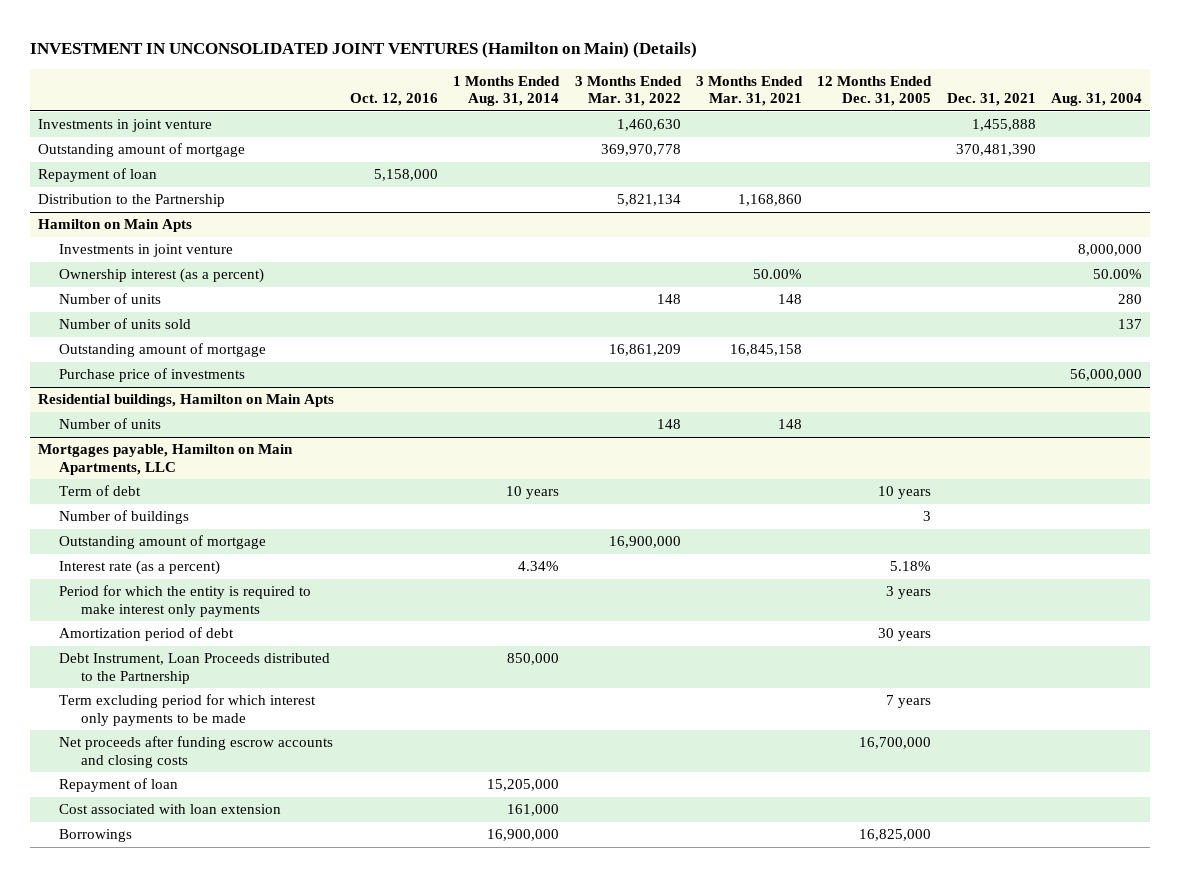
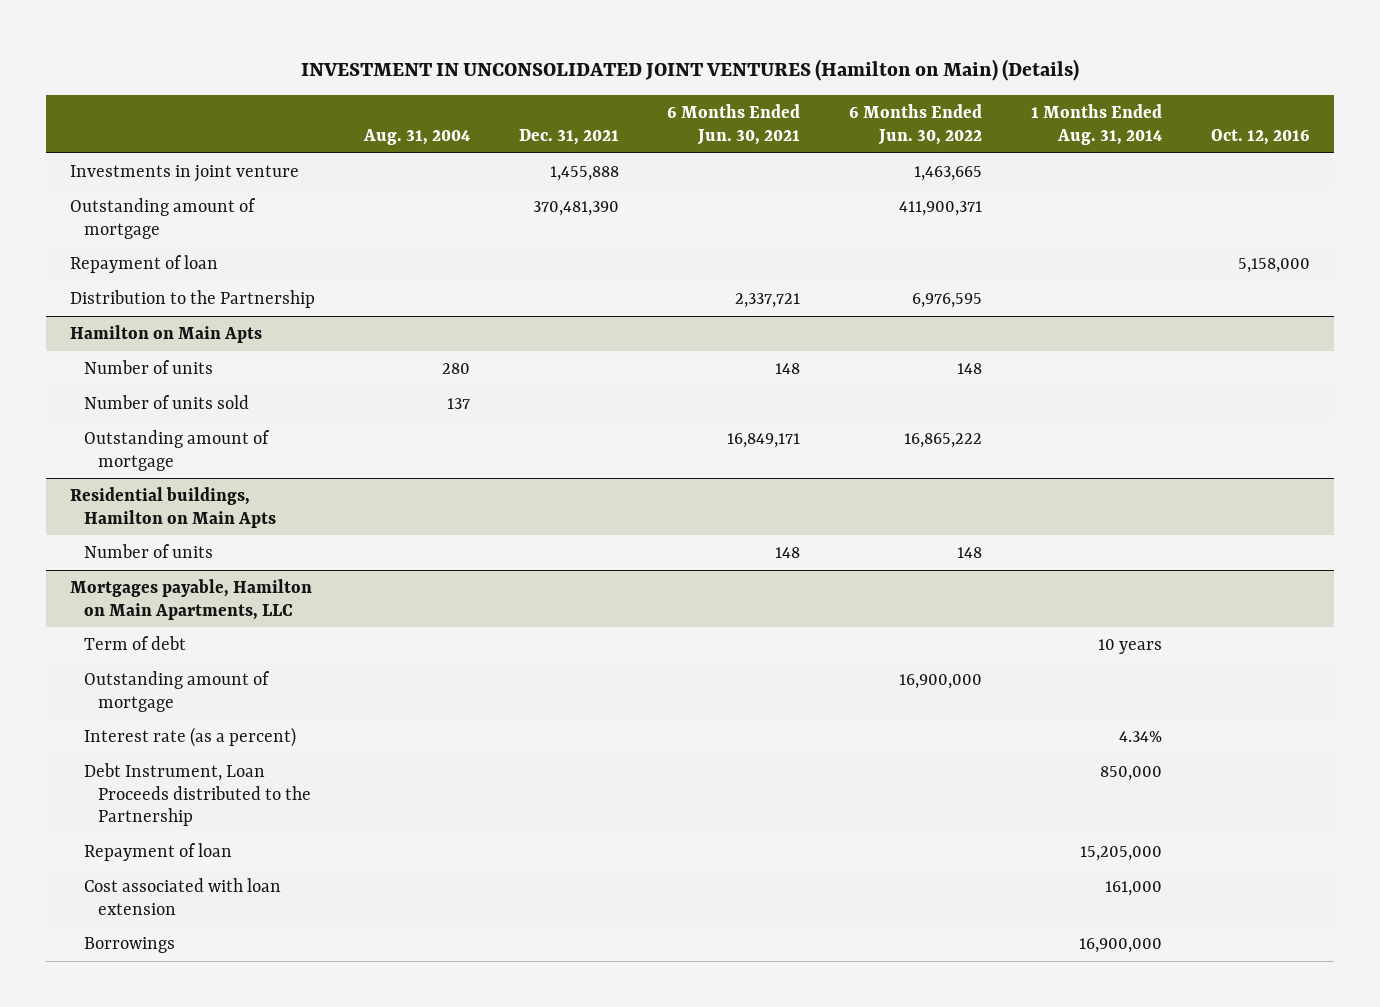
- | Oct. 12, 2016 | 1 Months Ended Aug. 31, 2014 | 3 Months Ended Mar. 31, 2022 | 3 Months Ended Mar. 31, 2021 | 12 Months Ended Dec. 31, 2005 | Dec. 31, 2021 | Aug. 31, 2004
+ | Aug. 31, 2004 | Dec. 31, 2021 | 6 Months Ended Jun. 30, 2021 | 6 Months Ended Jun. 30, 2022 | 1 Months Ended Aug. 31, 2014 | Oct. 12, 2016
@ Hamilton on Main Apts
- Investments in joint venture | | | | | | | 8,000,000
- Ownership interest (as a percent) | | | | 50.00% | | | 50.00%
- Purchase price of investments | | | | | | | 56,000,000
@ Mortgages payable, Hamilton on Main Apartments, LLC
- Number of buildings | | | | | 3 | |
- Period for which the entity is required to make interest only payments | | | | | 3 years | |
- Amortization period of debt | | | | | 30 years | |
- Term excluding period for which interest only payments to be made | | | | | 7 years | |
- Net proceeds after funding escrow accounts and closing costs | | | | | 16,700,000 | |

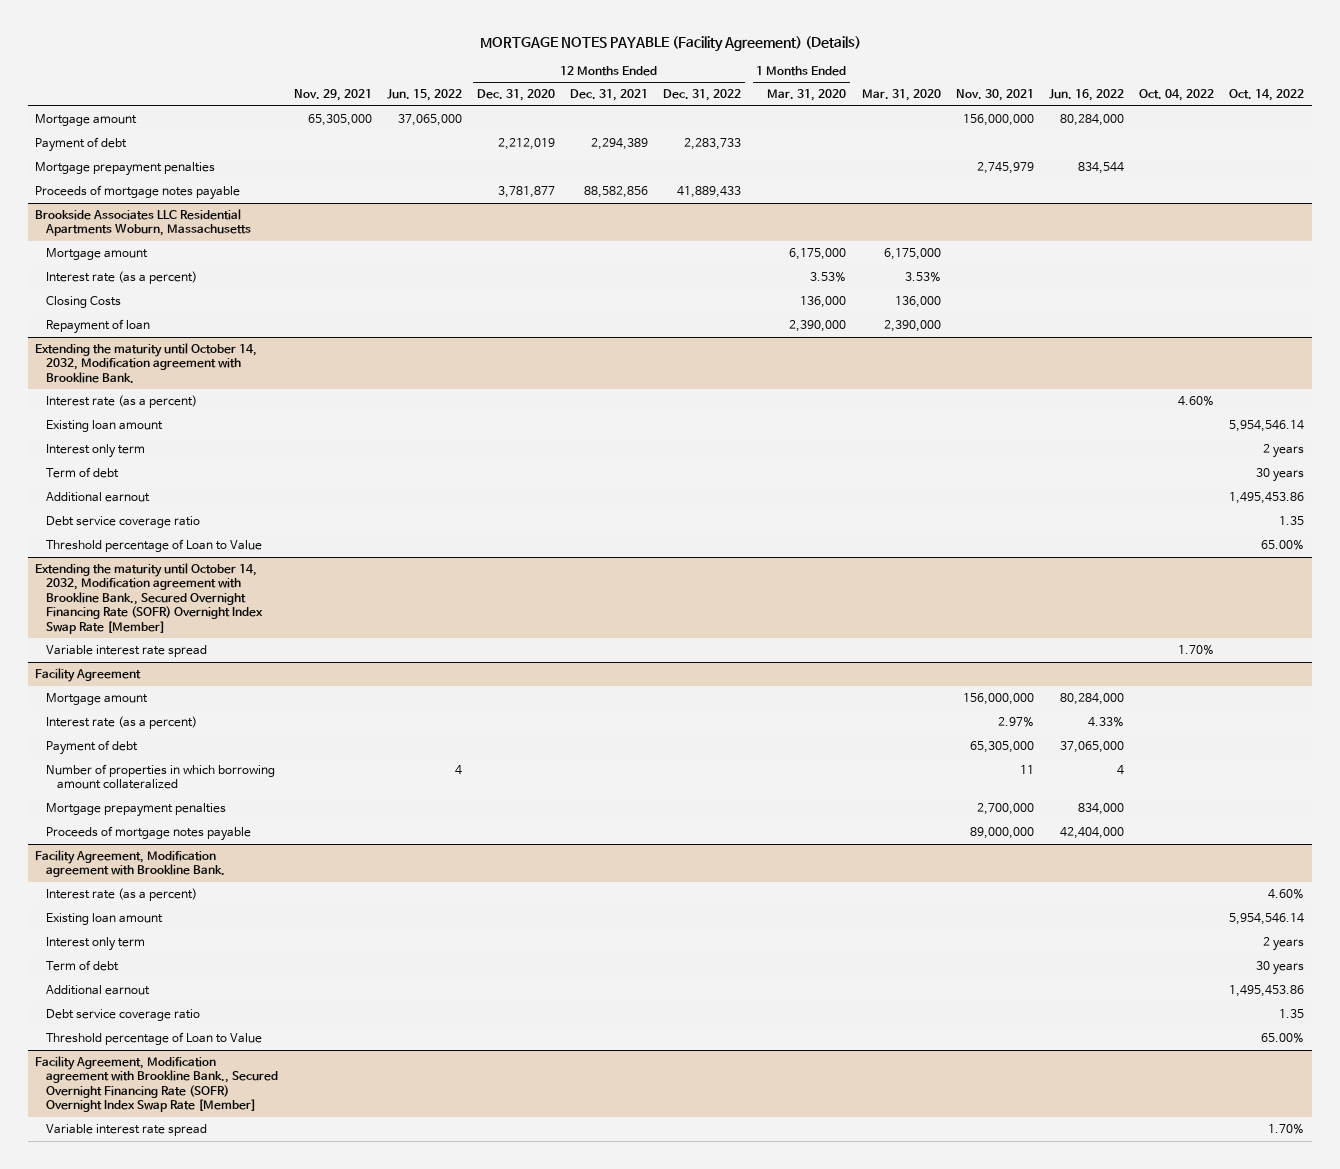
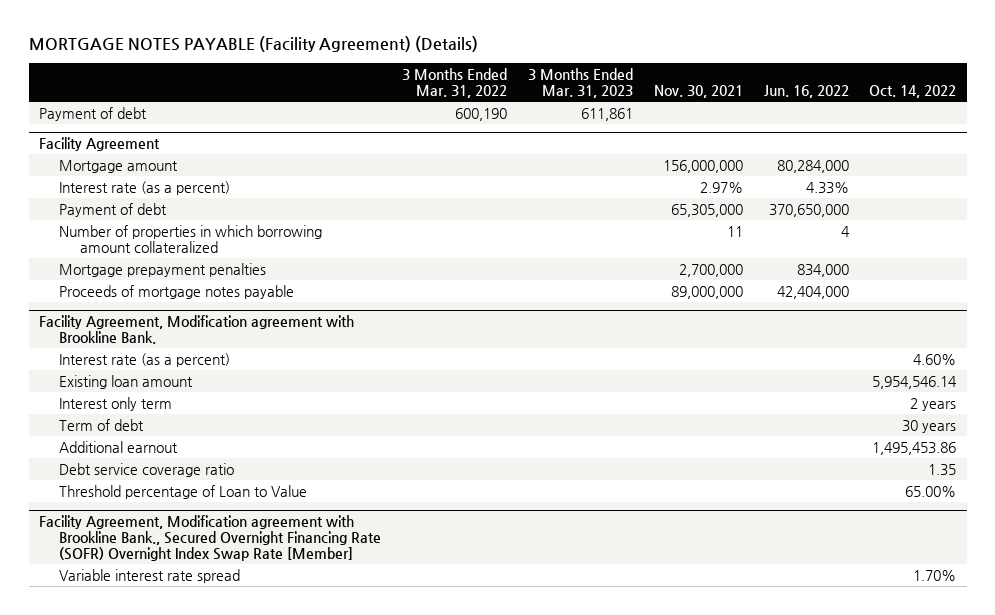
- | Nov. 29, 2021 | Jun. 15, 2022 | 12 Months Ended Dec. 31, 2020 | 12 Months Ended Dec. 31, 2021 | 12 Months Ended Dec. 31, 2022 | 1 Months Ended Mar. 31, 2020 | Mar. 31, 2020 | Nov. 30, 2021 | Jun. 16, 2022 | Oct. 04, 2022 | Oct. 14, 2022
+ | 3 Months Ended Mar. 31, 2022 | 3 Months Ended Mar. 31, 2023 | Nov. 30, 2021 | Jun. 16, 2022 | Oct. 14, 2022
- Mortgage amount | 65,305,000 | 37,065,000 | | | | | | 156,000,000 | 80,284,000 | |
- Mortgage prepayment penalties | | | | | | | | 2,745,979 | 834,544 | |
- Proceeds of mortgage notes payable | | | 3,781,877 | 88,582,856 | 41,889,433 | | | | | |
- Brookside Associates LLC Residential Apartments Woburn, Massachusetts
- Mortgage amount | | | | | | 6,175,000 | 6,175,000 | | | |
- Interest rate (as a percent) | | | | | | 3.53% | 3.53% | | | |
- Closing Costs | | | | | | 136,000 | 136,000 | | | |
- Repayment of loan | | | | | | 2,390,000 | 2,390,000 | | | |
- Extending the maturity until October 14, 2032, Modification agreement with Brookline Bank.
- Interest rate (as a percent) | | | | | | | | | | 4.60% |
- Existing loan amount | | | | | | | | | | | 5,954,546.14
- Interest only term | | | | | | | | | | | 2 years
- Term of debt | | | | | | | | | | | 30 years
- Additional earnout | | | | | | | | | | | 1,495,453.86
- Debt service coverage ratio | | | | | | | | | | | 1.35
- Threshold percentage of Loan to Value | | | | | | | | | | | 65.00%
- Extending the maturity until October 14, 2032, Modification agreement with Brookline Bank., Secured Overnight Financing Rate (SOFR) Overnight Index Swap Rate [Member]
- Variable interest rate spread | | | | | | | | | | 1.70% |
@ Facility Agreement
- Payment of debt | | | | | | | | 65,305,000 | 37,065,000 | |
+ Payment of debt | | | 65,305,000 | 370,650,000 |

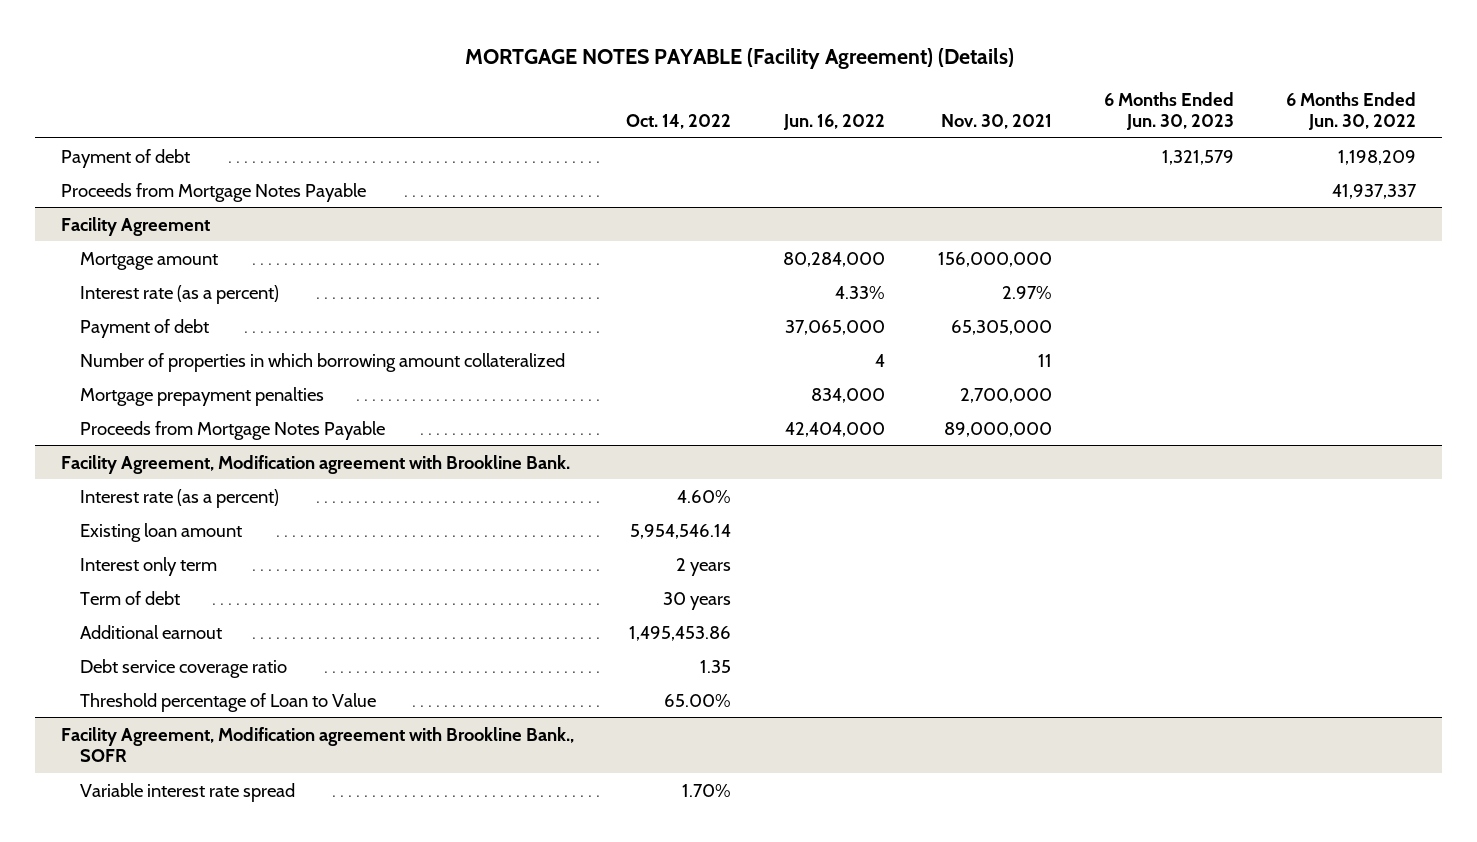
- | 3 Months Ended Mar. 31, 2022 | 3 Months Ended Mar. 31, 2023 | Nov. 30, 2021 | Jun. 16, 2022 | Oct. 14, 2022
+ | Oct. 14, 2022 | Jun. 16, 2022 | Nov. 30, 2021 | 6 Months Ended Jun. 30, 2023 | 6 Months Ended Jun. 30, 2022
+ Proceeds from Mortgage Notes Payable | | | | | 41,937,337
@ Facility Agreement
- Payment of debt | | | 65,305,000 | 370,650,000 |
+ Payment of debt | | 37,065,000 | 65,305,000 | |
- Proceeds of mortgage notes payable | | | 89,000,000 | 42,404,000 |
+ Proceeds from Mortgage Notes Payable | | 42,404,000 | 89,000,000 | |
- Facility Agreement, Modification agreement with Brookline Bank., Secured Overnight Financing Rate (SOFR) Overnight Index Swap Rate [Member]
+ Facility Agreement, Modification agreement with Brookline Bank., SOFR

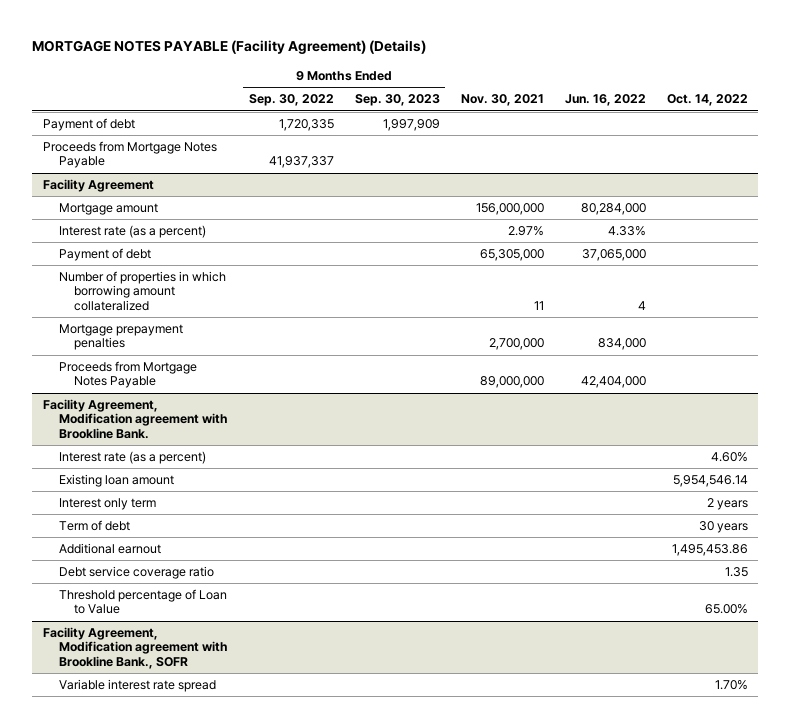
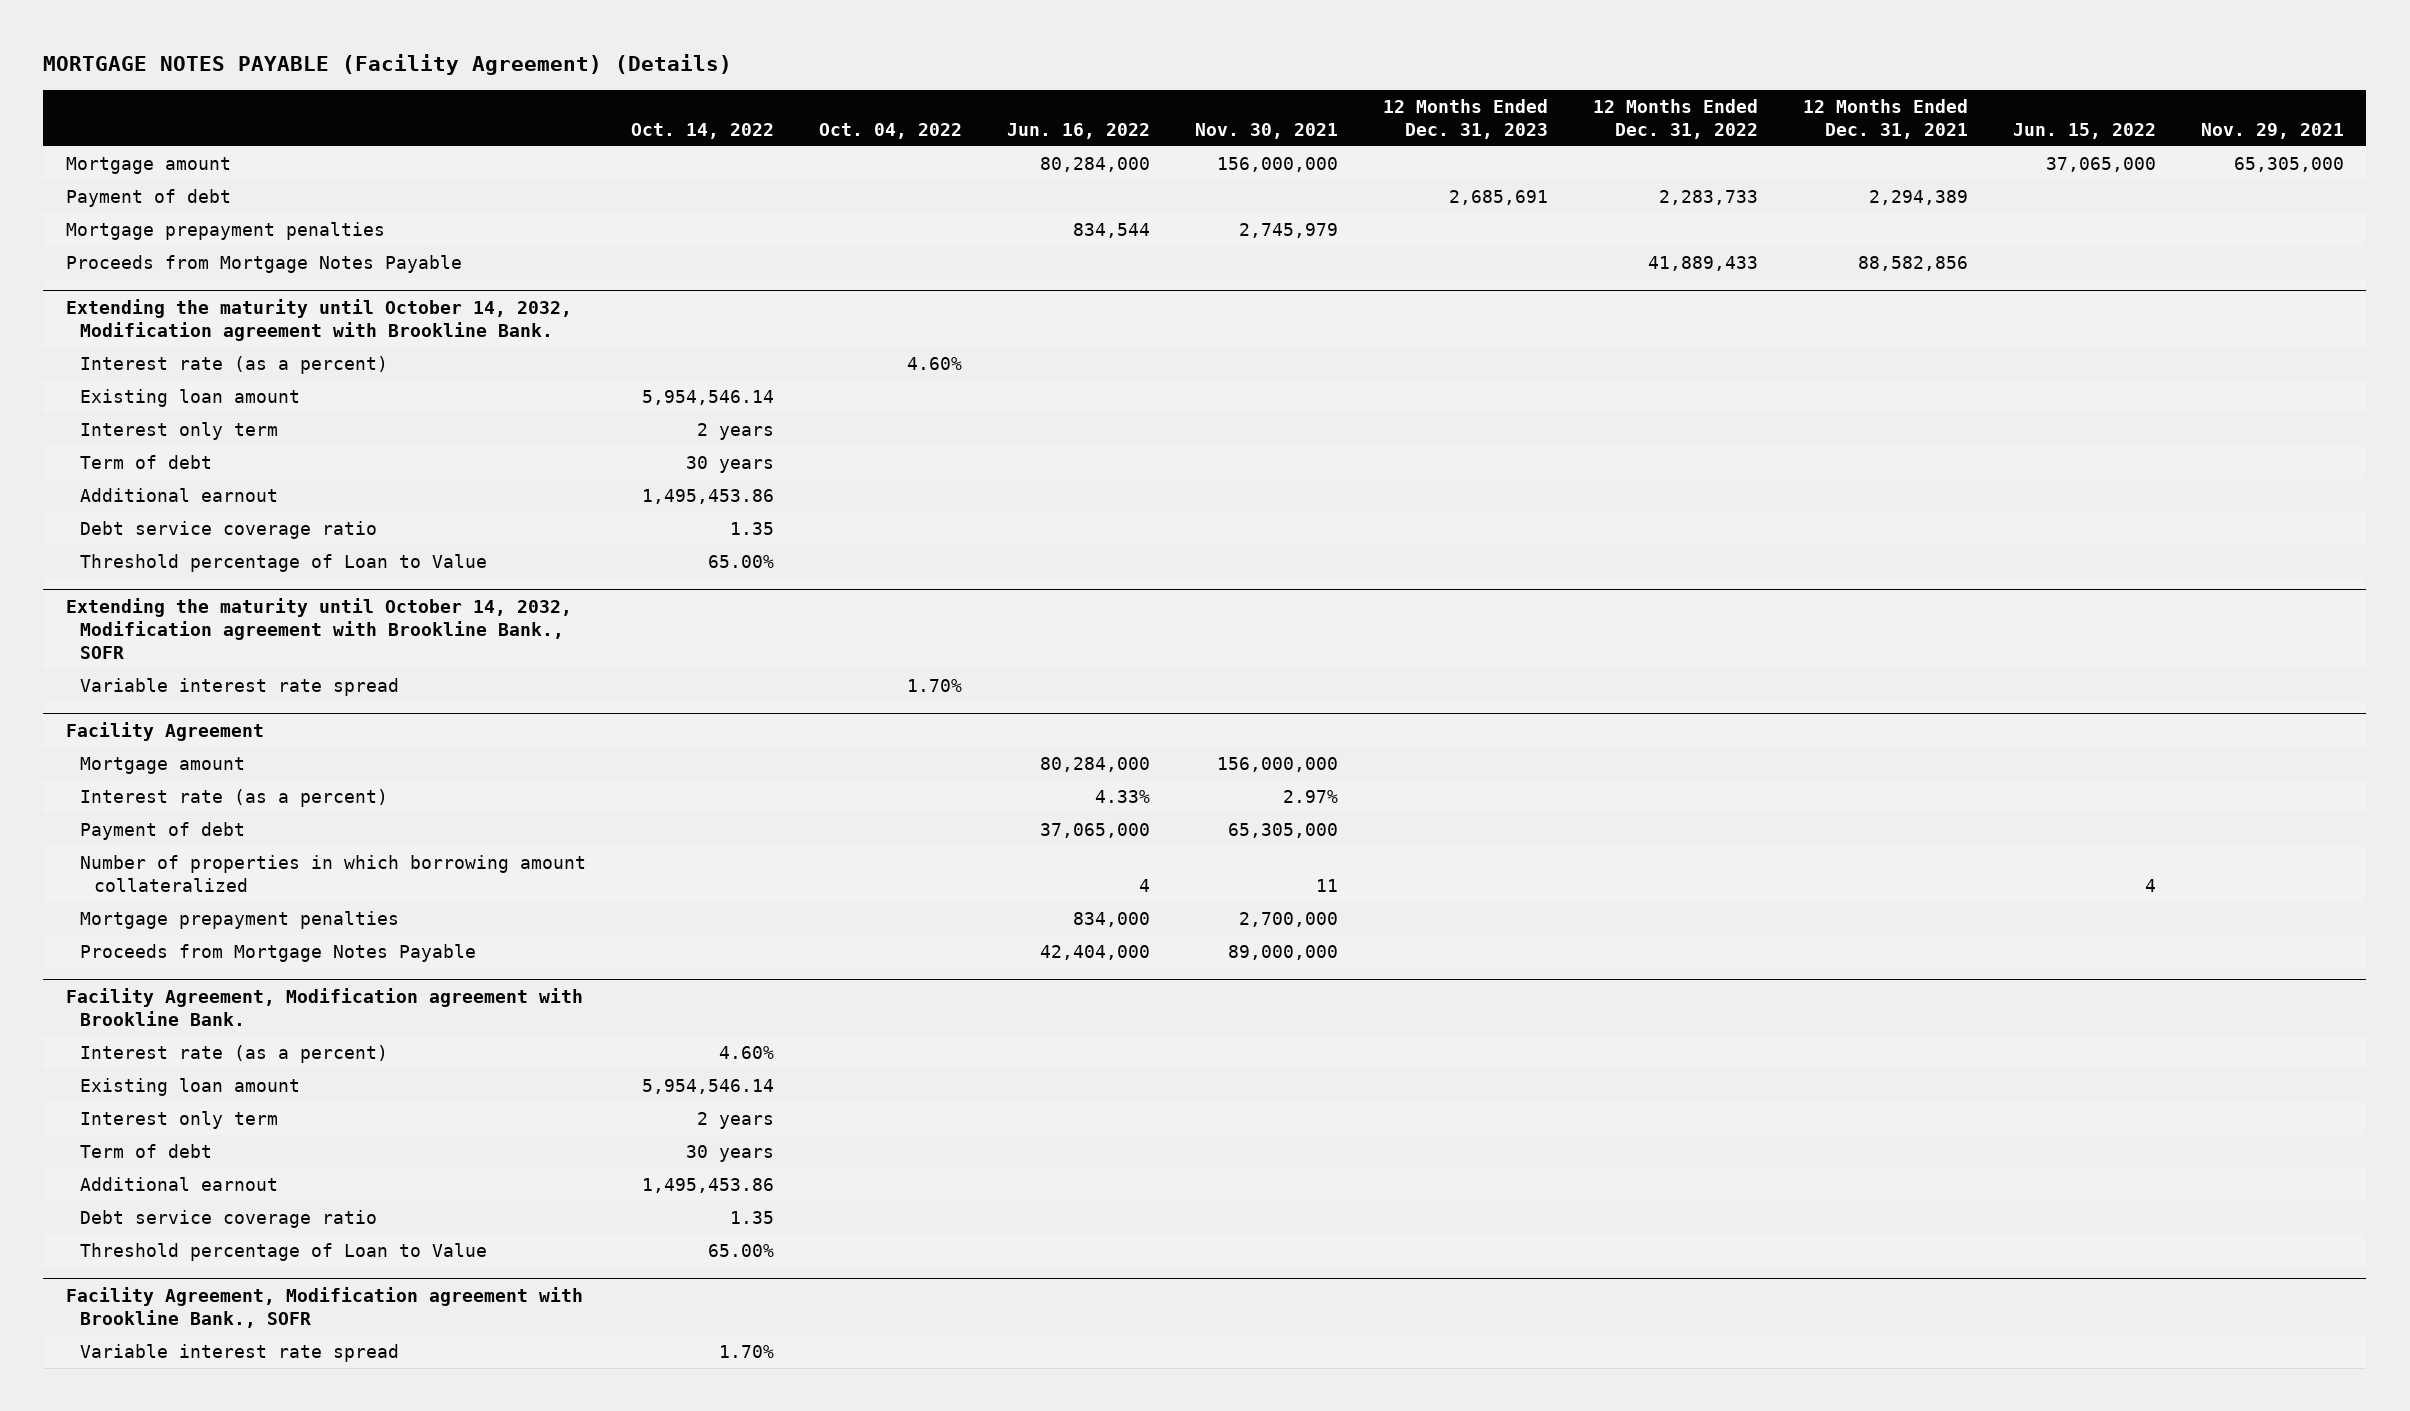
- | 9 Months Ended Sep. 30, 2022 | 9 Months Ended Sep. 30, 2023 | Nov. 30, 2021 | Jun. 16, 2022 | Oct. 14, 2022
+ | Oct. 14, 2022 | Oct. 04, 2022 | Jun. 16, 2022 | Nov. 30, 2021 | 12 Months Ended Dec. 31, 2023 | 12 Months Ended Dec. 31, 2022 | 12 Months Ended Dec. 31, 2021 | Jun. 15, 2022 | Nov. 29, 2021
+ Mortgage amount | | | 80,284,000 | 156,000,000 | | | | 37,065,000 | 65,305,000
+ Mortgage prepayment penalties | | | 834,544 | 2,745,979 | | | | |
+ Extending the maturity until October 14, 2032, Modification agreement with Brookline Bank.
+ Interest rate (as a percent) | | 4.60% | | | | | | |
+ Existing loan amount | 5,954,546.14 | | | | | | | |
+ Interest only term | 2 years | | | | | | | |
+ Term of debt | 30 years | | | | | | | |
+ Additional earnout | 1,495,453.86 | | | | | | | |
+ Debt service coverage ratio | 1.35 | | | | | | | |
+ Threshold percentage of Loan to Value | 65.00% | | | | | | | |
+ Extending the maturity until October 14, 2032, Modification agreement with Brookline Bank., SOFR
+ Variable interest rate spread | | 1.70% | | | | | | |

